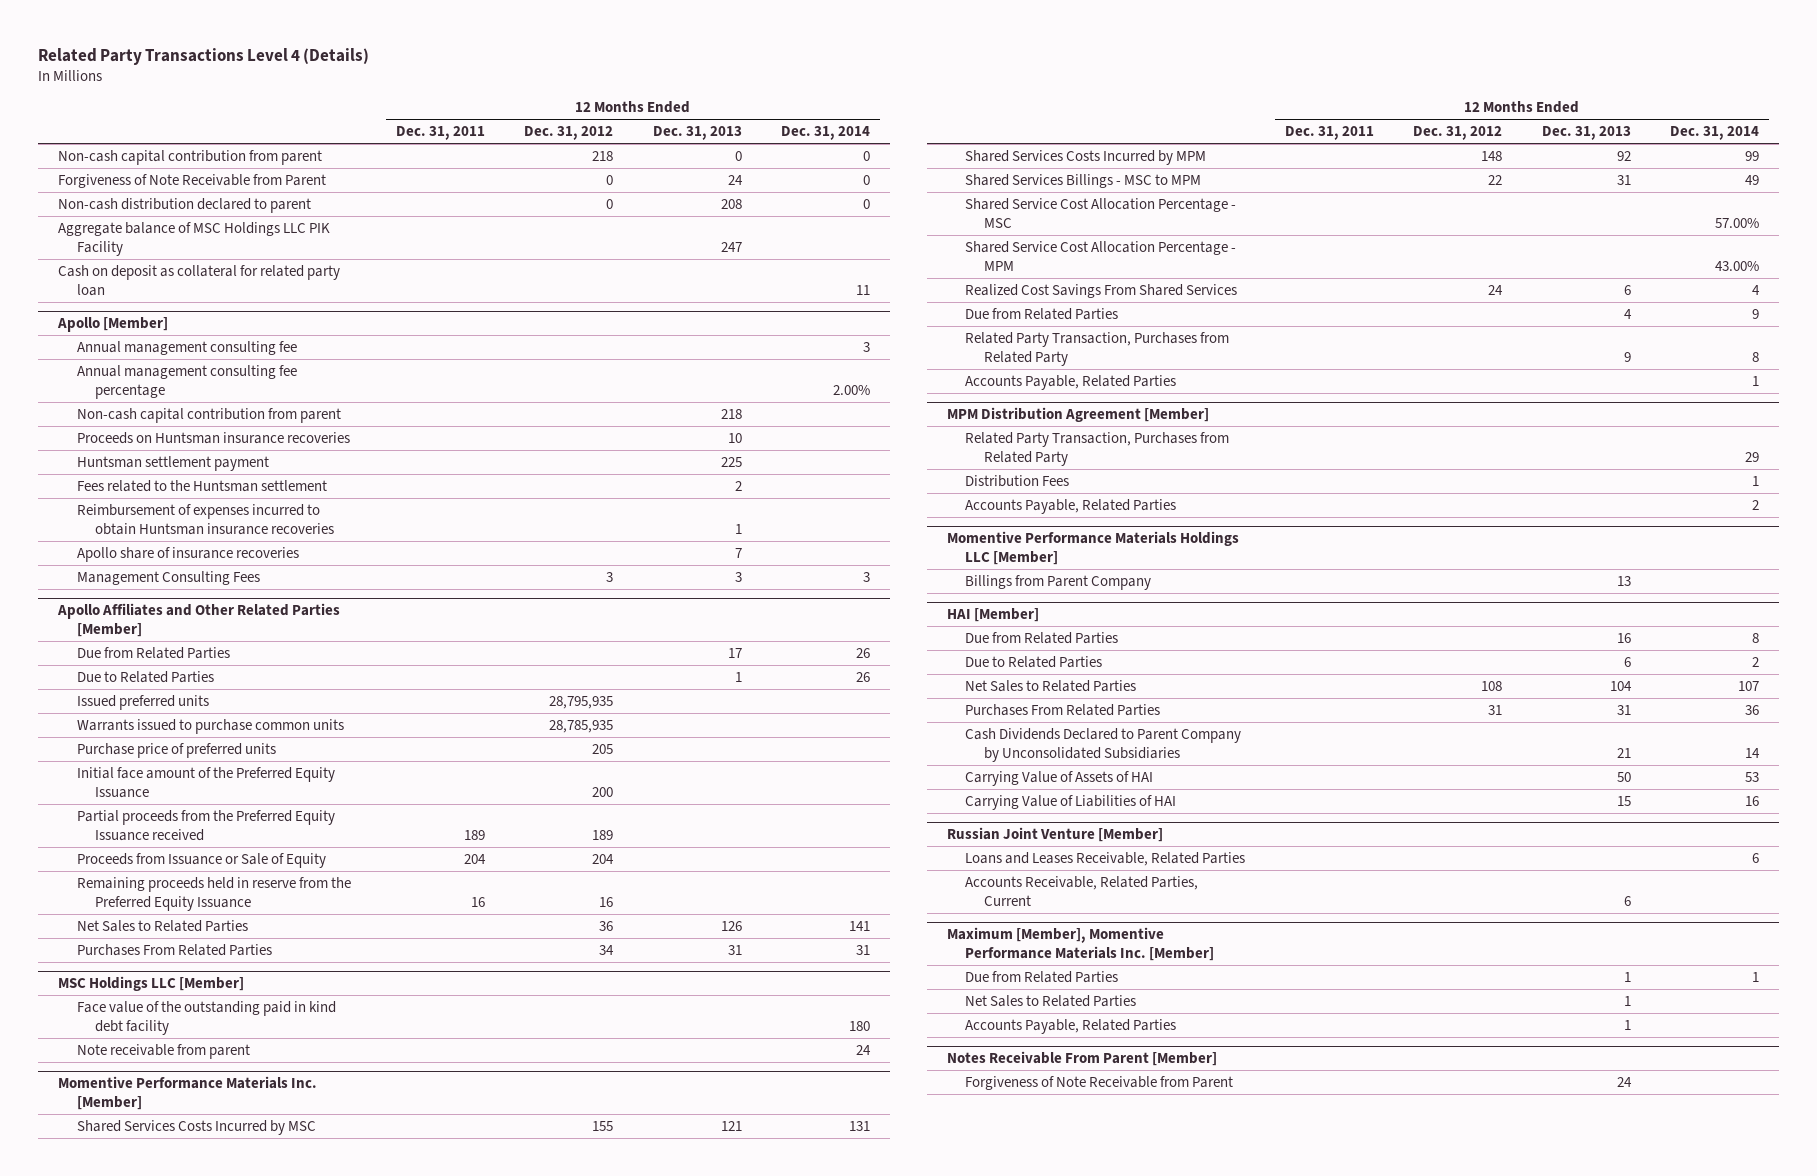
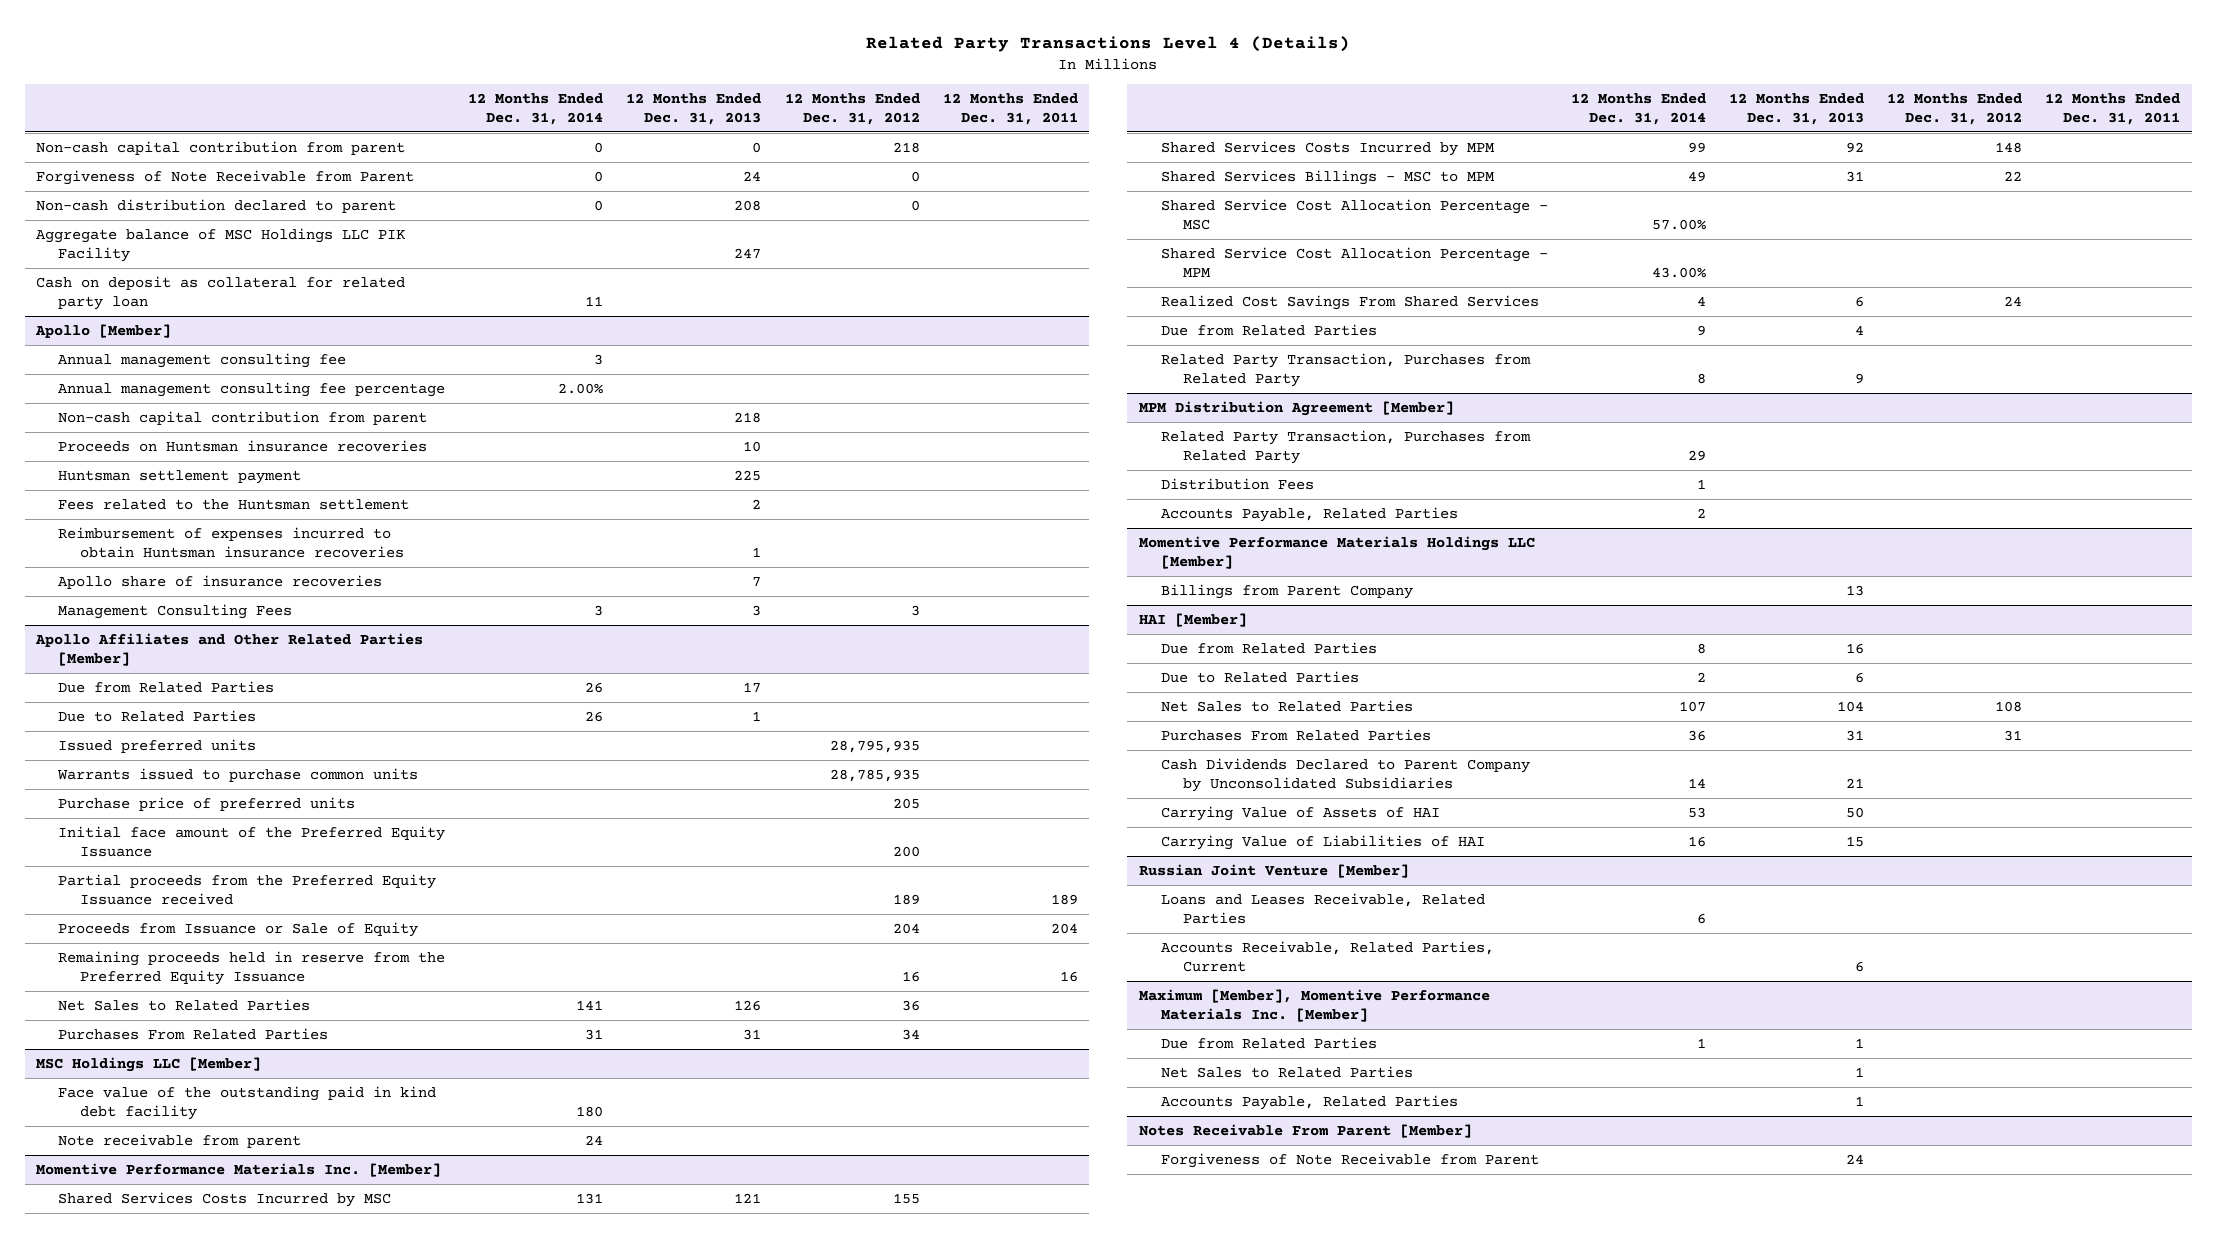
- | 12 Months Ended Dec. 31, 2011 | 12 Months Ended Dec. 31, 2012 | 12 Months Ended Dec. 31, 2013 | 12 Months Ended Dec. 31, 2014
+ | 12 Months Ended Dec. 31, 2014 | 12 Months Ended Dec. 31, 2013 | 12 Months Ended Dec. 31, 2012 | 12 Months Ended Dec. 31, 2011
@ Momentive Performance Materials Inc. [Member]
- Accounts Payable, Related Parties | | | | 1

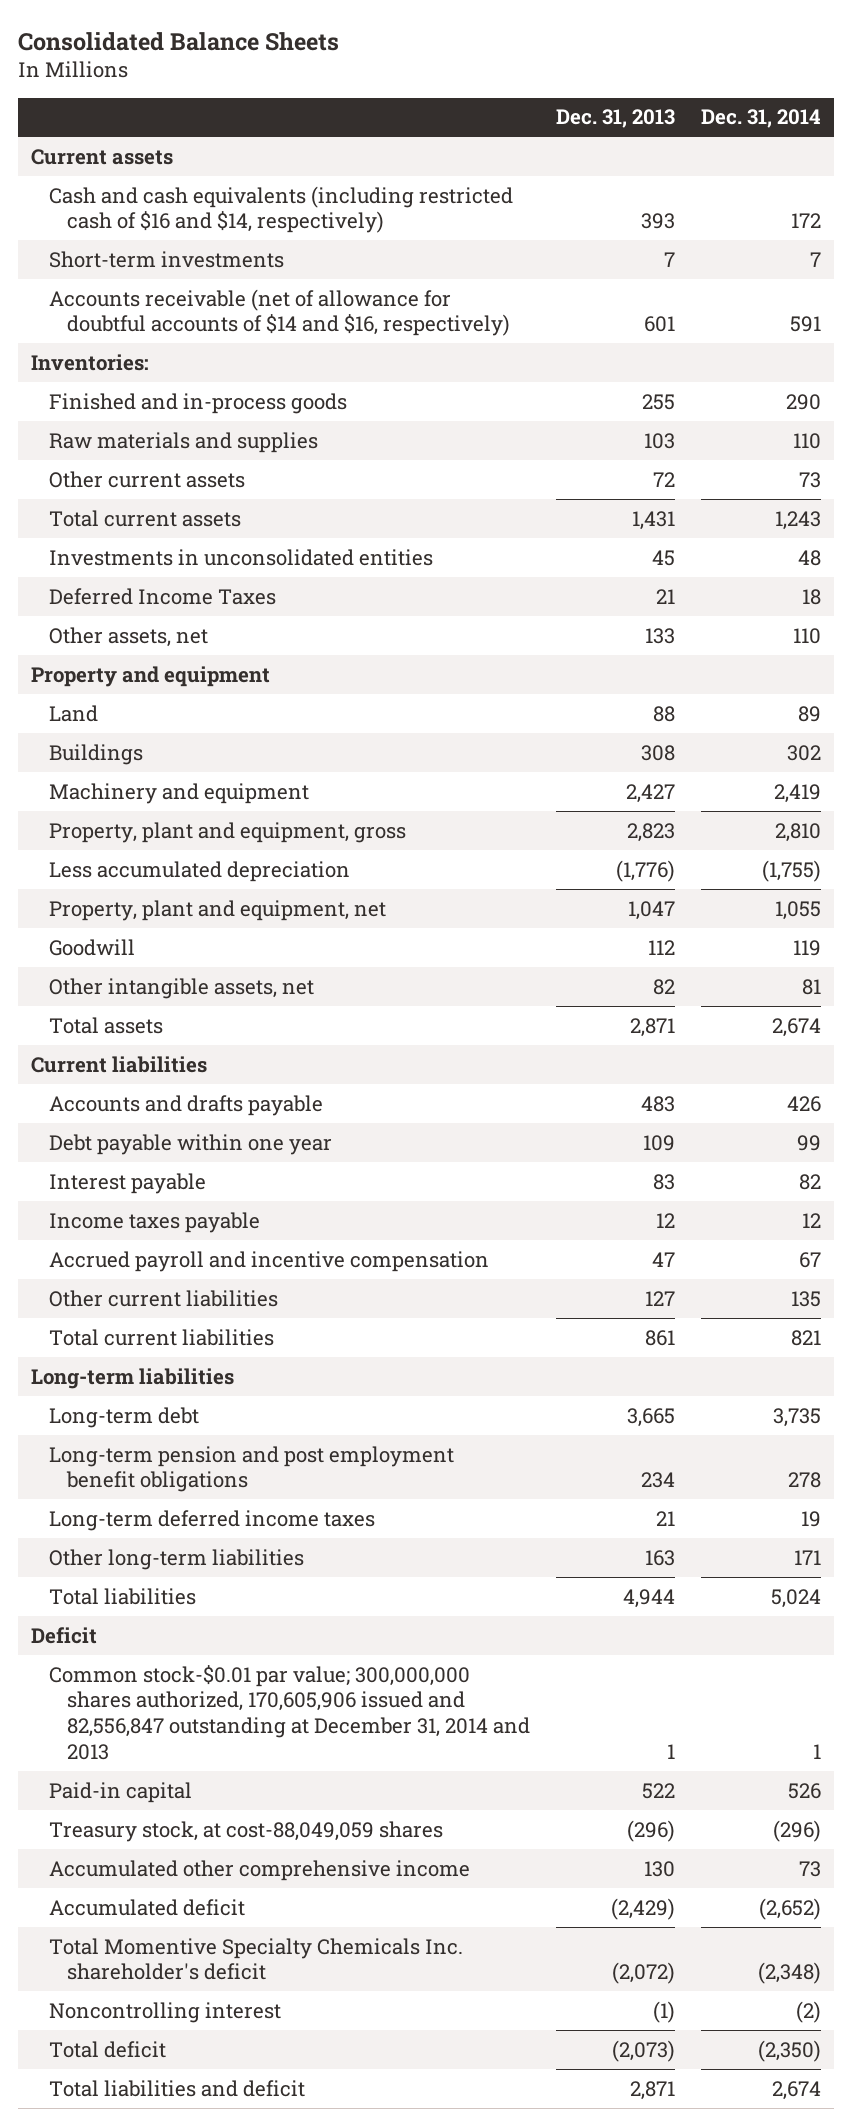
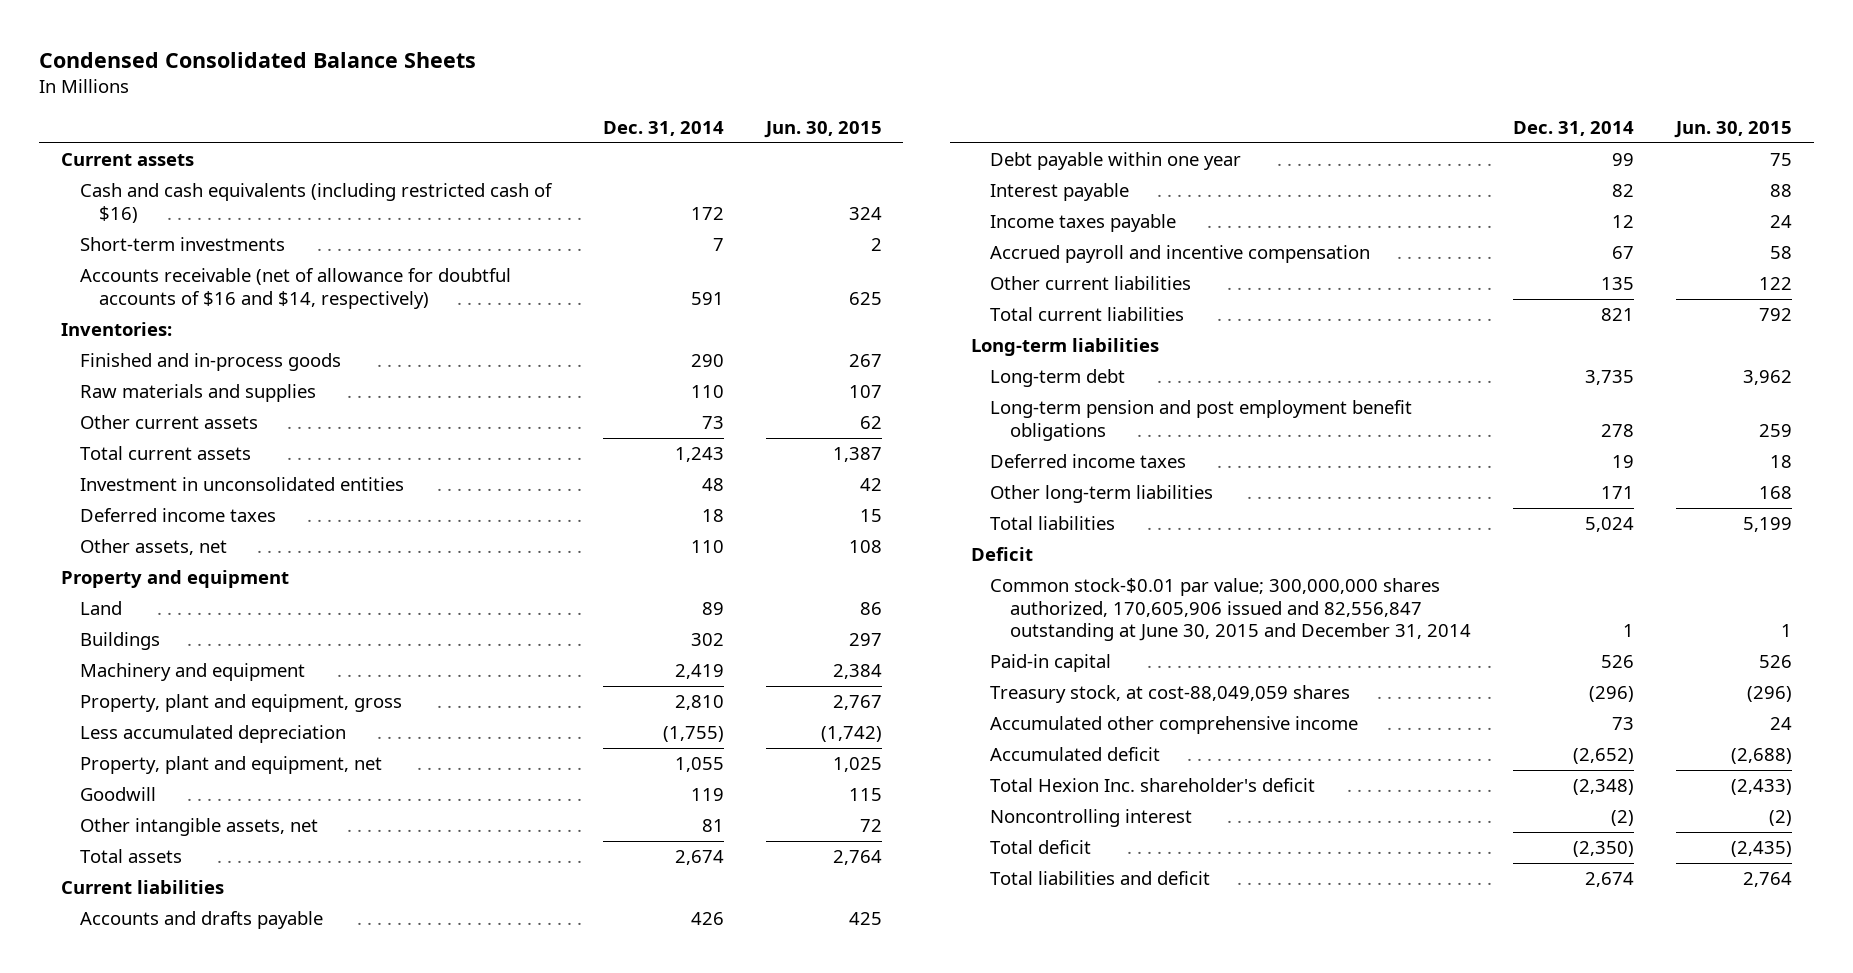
- Consolidated Balance Sheets
+ Condensed Consolidated Balance Sheets
- | Dec. 31, 2013 | Dec. 31, 2014
+ | Dec. 31, 2014 | Jun. 30, 2015
- Cash and cash equivalents (including restricted cash of $16 and $14, respectively) | 393 | 172
+ Cash and cash equivalents (including restricted cash of $16) | 172 | 324
- Accounts receivable (net of allowance for doubtful accounts of $14 and $16, respectively) | 601 | 591
+ Accounts receivable (net of allowance for doubtful accounts of $16 and $14, respectively) | 591 | 625
- Investments in unconsolidated entities | 45 | 48
- Deferred Income Taxes | 21 | 18
+ Investment in unconsolidated entities | 48 | 42
+ Deferred income taxes | 18 | 15
- Long-term deferred income taxes | 21 | 19
+ Deferred income taxes | 19 | 18
- Common stock-$0.01 par value; 300,000,000 shares authorized, 170,605,906 issued and 82,556,847 outstanding at December 31, 2014 and 2013 | 1 | 1
+ Common stock-$0.01 par value; 300,000,000 shares authorized, 170,605,906 issued and 82,556,847 outstanding at June 30, 2015 and December 31, 2014 | 1 | 1
- Total Momentive Specialty Chemicals Inc. shareholder's deficit | (2,072) | (2,348)
+ Total Hexion Inc. shareholder's deficit | (2,348) | (2,433)

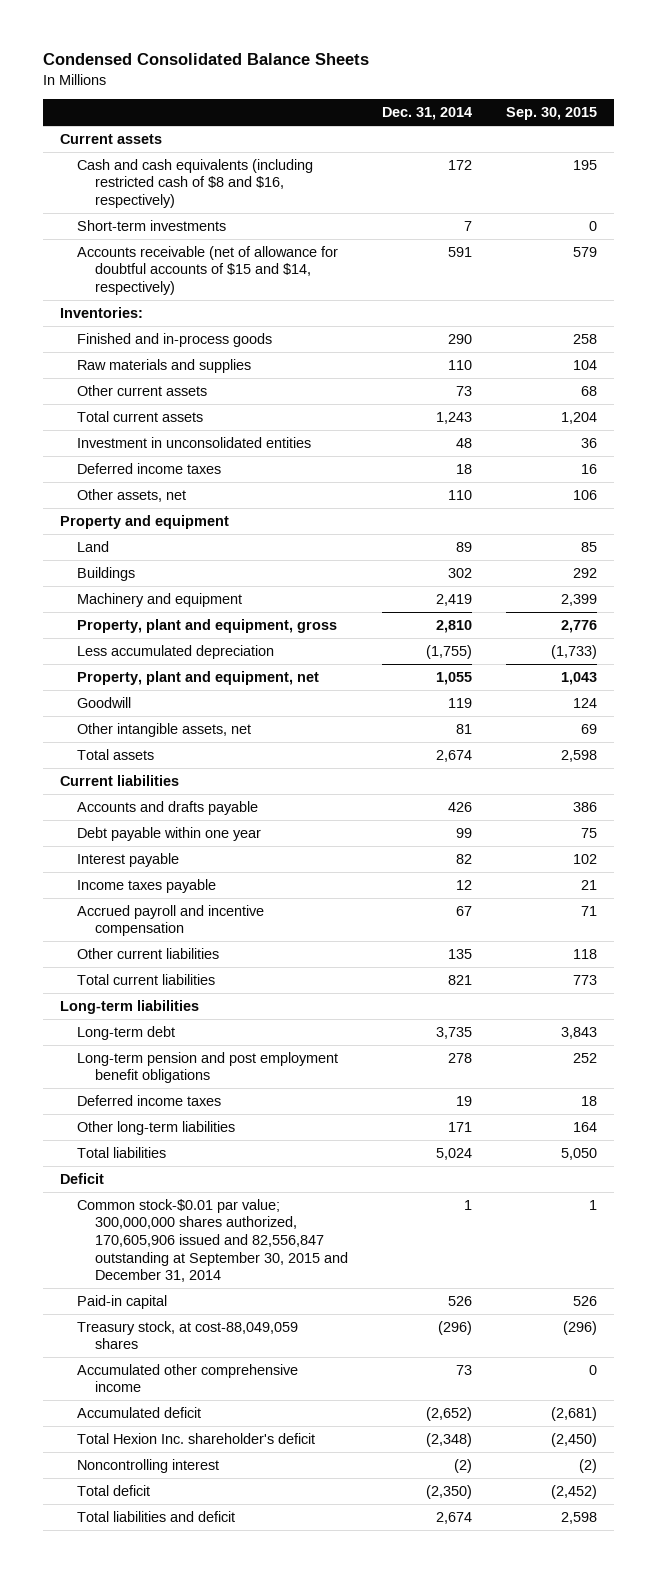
- | Dec. 31, 2014 | Jun. 30, 2015
+ | Dec. 31, 2014 | Sep. 30, 2015
- Cash and cash equivalents (including restricted cash of $16) | 172 | 324
+ Cash and cash equivalents (including restricted cash of $8 and $16, respectively) | 172 | 195
- Accounts receivable (net of allowance for doubtful accounts of $16 and $14, respectively) | 591 | 625
+ Accounts receivable (net of allowance for doubtful accounts of $15 and $14, respectively) | 591 | 579
- Common stock-$0.01 par value; 300,000,000 shares authorized, 170,605,906 issued and 82,556,847 outstanding at June 30, 2015 and December 31, 2014 | 1 | 1
+ Common stock-$0.01 par value; 300,000,000 shares authorized, 170,605,906 issued and 82,556,847 outstanding at September 30, 2015 and December 31, 2014 | 1 | 1

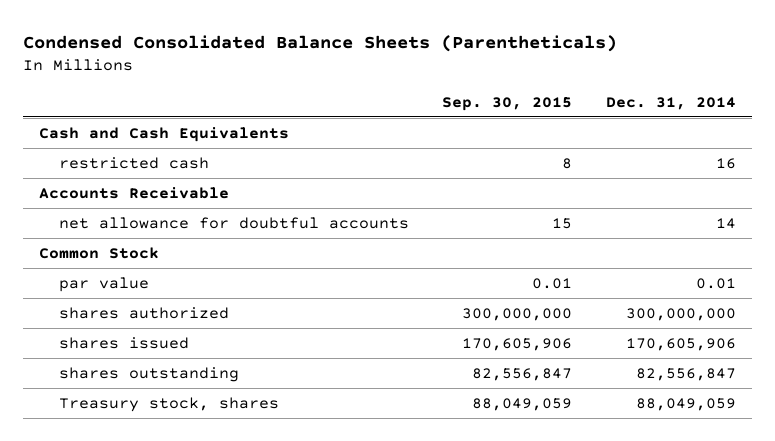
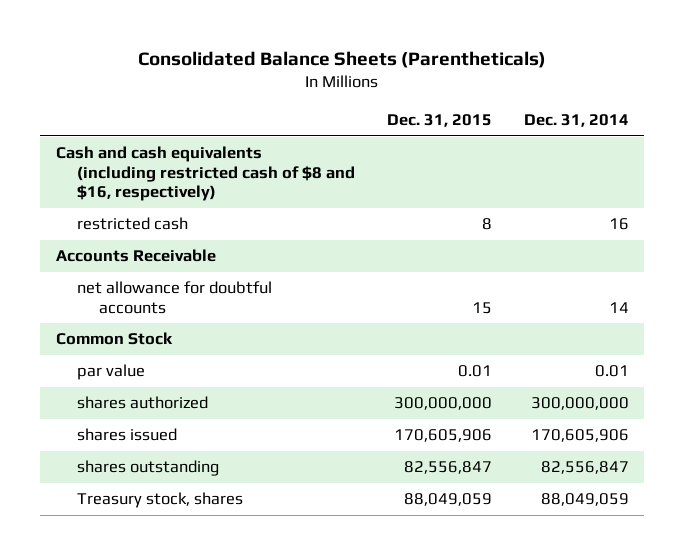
- Condensed Consolidated Balance Sheets (Parentheticals)
+ Consolidated Balance Sheets (Parentheticals)
- | Sep. 30, 2015 | Dec. 31, 2014
+ | Dec. 31, 2015 | Dec. 31, 2014
- Cash and Cash Equivalents
+ Cash and cash equivalents (including restricted cash of $8 and $16, respectively)

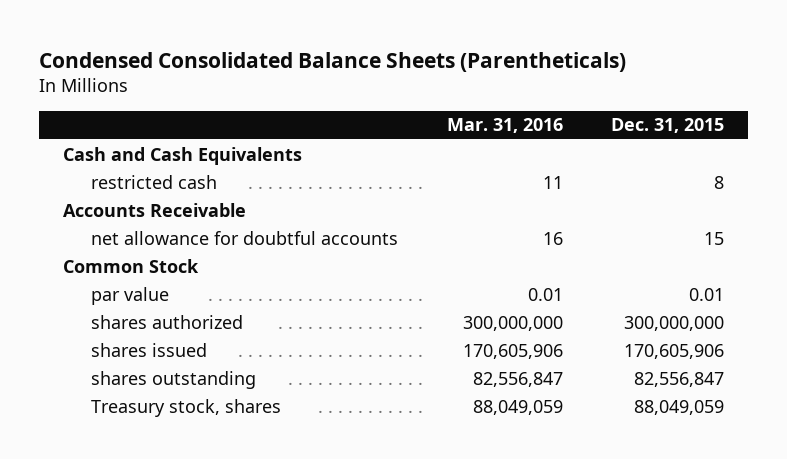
- Consolidated Balance Sheets (Parentheticals)
+ Condensed Consolidated Balance Sheets (Parentheticals)
- | Dec. 31, 2015 | Dec. 31, 2014
+ | Mar. 31, 2016 | Dec. 31, 2015
- Cash and cash equivalents (including restricted cash of $8 and $16, respectively)
+ Cash and Cash Equivalents

